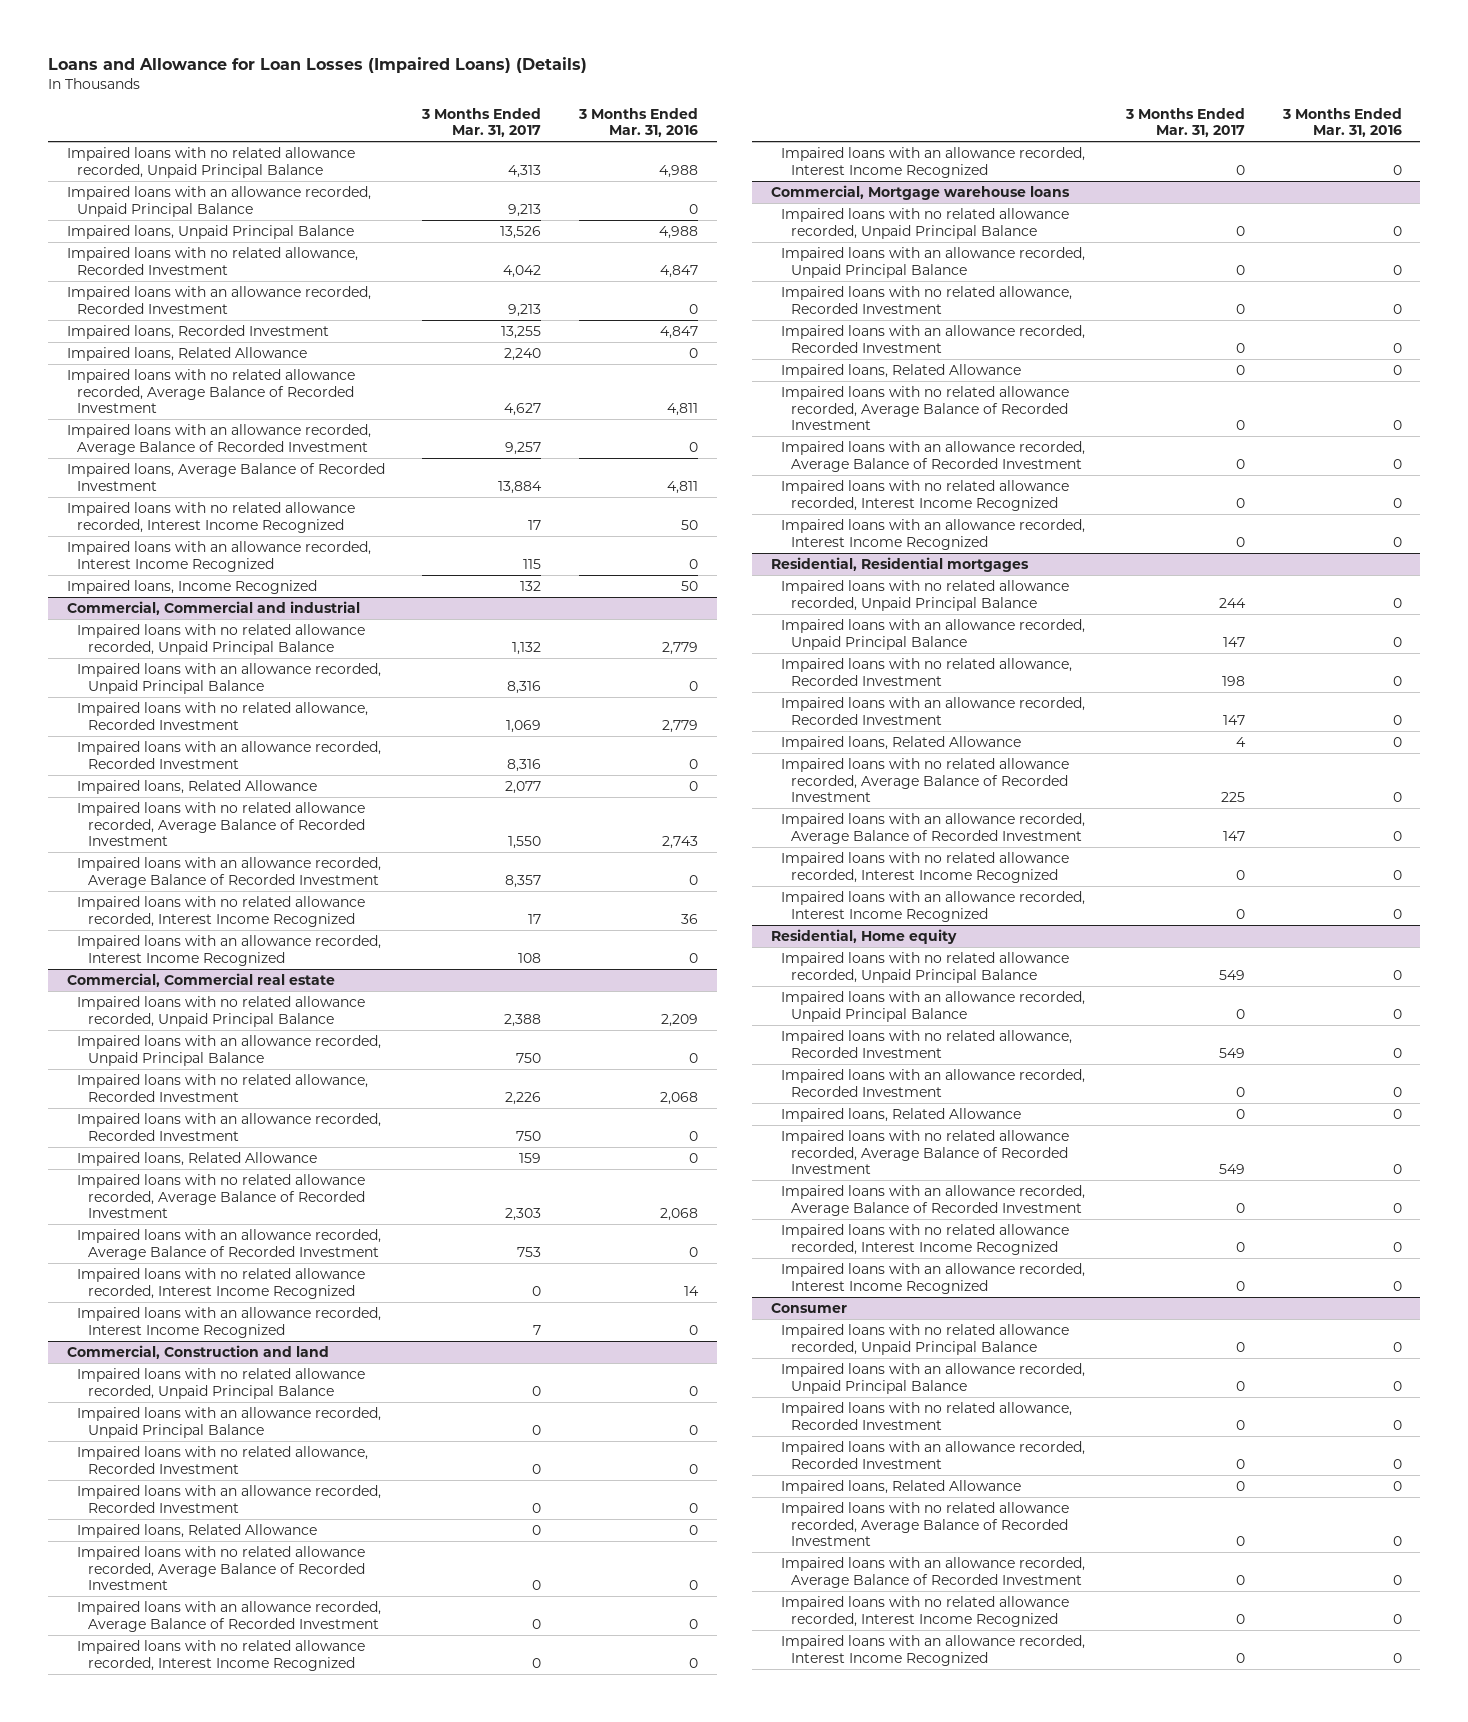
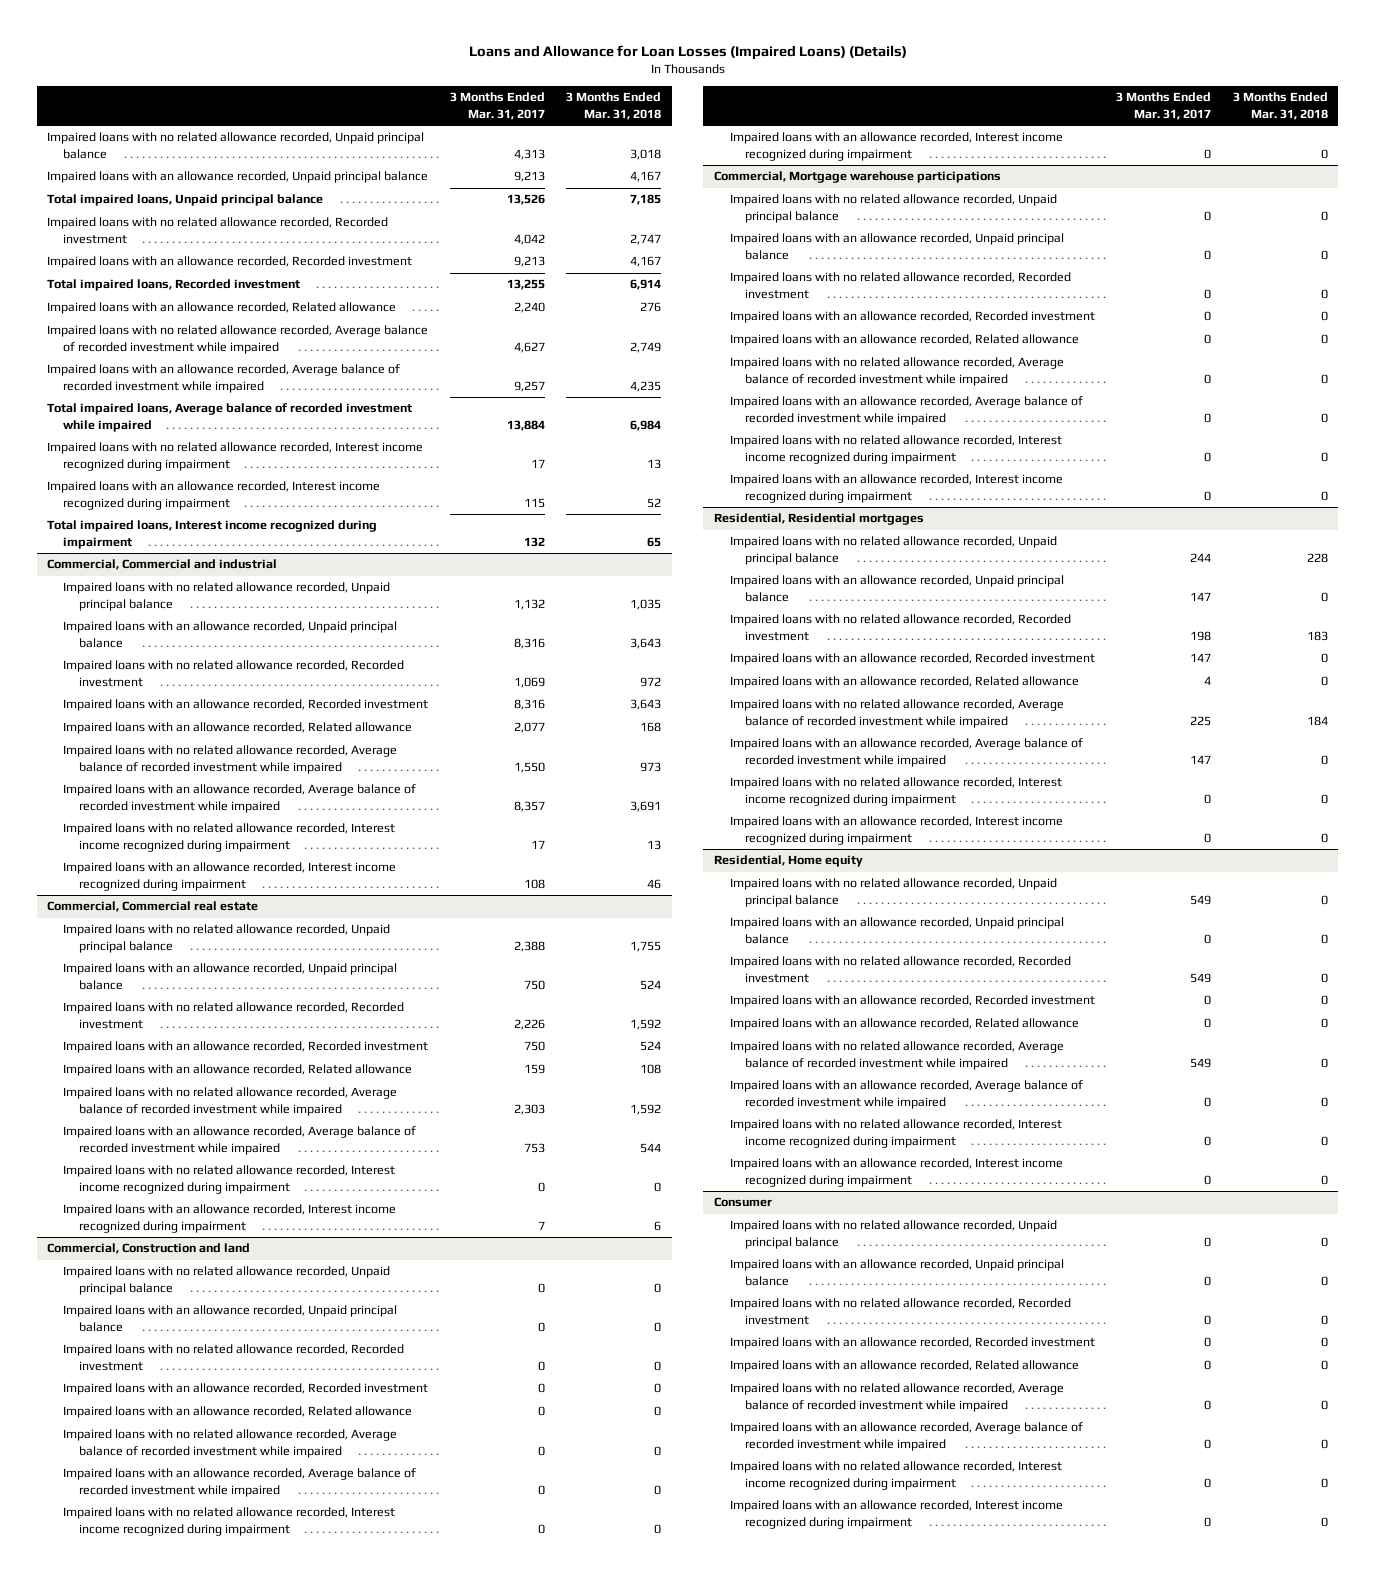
- | 3 Months Ended Mar. 31, 2017 | 3 Months Ended Mar. 31, 2016
+ | 3 Months Ended Mar. 31, 2017 | 3 Months Ended Mar. 31, 2018
- Impaired loans with no related allowance recorded, Unpaid Principal Balance | 4,313 | 4,988
- Impaired loans with an allowance recorded, Unpaid Principal Balance | 9,213 | 0
- Impaired loans, Unpaid Principal Balance | 13,526 | 4,988
- Impaired loans with no related allowance, Recorded Investment | 4,042 | 4,847
- Impaired loans with an allowance recorded, Recorded Investment | 9,213 | 0
- Impaired loans, Recorded Investment | 13,255 | 4,847
- Impaired loans, Related Allowance | 2,240 | 0
- Impaired loans with no related allowance recorded, Average Balance of Recorded Investment | 4,627 | 4,811
- Impaired loans with an allowance recorded, Average Balance of Recorded Investment | 9,257 | 0
- Impaired loans, Average Balance of Recorded Investment | 13,884 | 4,811
- Impaired loans with no related allowance recorded, Interest Income Recognized | 17 | 50
- Impaired loans with an allowance recorded, Interest Income Recognized | 115 | 0
- Impaired loans, Income Recognized | 132 | 50
+ Impaired loans with no related allowance recorded, Unpaid principal balance | 4,313 | 3,018
+ Impaired loans with an allowance recorded, Unpaid principal balance | 9,213 | 4,167
+ Total impaired loans, Unpaid principal balance | 13,526 | 7,185
+ Impaired loans with no related allowance recorded, Recorded investment | 4,042 | 2,747
+ Impaired loans with an allowance recorded, Recorded investment | 9,213 | 4,167
+ Total impaired loans, Recorded investment | 13,255 | 6,914
+ Impaired loans with an allowance recorded, Related allowance | 2,240 | 276
+ Impaired loans with no related allowance recorded, Average balance of recorded investment while impaired | 4,627 | 2,749
+ Impaired loans with an allowance recorded, Average balance of recorded investment while impaired | 9,257 | 4,235
+ Total impaired loans, Average balance of recorded investment while impaired | 13,884 | 6,984
+ Impaired loans with no related allowance recorded, Interest income recognized during impairment | 17 | 13
+ Impaired loans with an allowance recorded, Interest income recognized during impairment | 115 | 52
+ Total impaired loans, Interest income recognized during impairment | 132 | 65
@ Commercial, Commercial and industrial
- Impaired loans with no related allowance recorded, Unpaid Principal Balance | 1,132 | 2,779
- Impaired loans with an allowance recorded, Unpaid Principal Balance | 8,316 | 0
- Impaired loans with no related allowance, Recorded Investment | 1,069 | 2,779
- Impaired loans with an allowance recorded, Recorded Investment | 8,316 | 0
- Impaired loans, Related Allowance | 2,077 | 0
- Impaired loans with no related allowance recorded, Average Balance of Recorded Investment | 1,550 | 2,743
- Impaired loans with an allowance recorded, Average Balance of Recorded Investment | 8,357 | 0
- Impaired loans with no related allowance recorded, Interest Income Recognized | 17 | 36
- Impaired loans with an allowance recorded, Interest Income Recognized | 108 | 0
+ Impaired loans with no related allowance recorded, Unpaid principal balance | 1,132 | 1,035
+ Impaired loans with an allowance recorded, Unpaid principal balance | 8,316 | 3,643
+ Impaired loans with no related allowance recorded, Recorded investment | 1,069 | 972
+ Impaired loans with an allowance recorded, Recorded investment | 8,316 | 3,643
+ Impaired loans with an allowance recorded, Related allowance | 2,077 | 168
+ Impaired loans with no related allowance recorded, Average balance of recorded investment while impaired | 1,550 | 973
+ Impaired loans with an allowance recorded, Average balance of recorded investment while impaired | 8,357 | 3,691
+ Impaired loans with no related allowance recorded, Interest income recognized during impairment | 17 | 13
+ Impaired loans with an allowance recorded, Interest income recognized during impairment | 108 | 46
@ Commercial, Commercial real estate
- Impaired loans with no related allowance recorded, Unpaid Principal Balance | 2,388 | 2,209
- Impaired loans with an allowance recorded, Unpaid Principal Balance | 750 | 0
- Impaired loans with no related allowance, Recorded Investment | 2,226 | 2,068
- Impaired loans with an allowance recorded, Recorded Investment | 750 | 0
- Impaired loans, Related Allowance | 159 | 0
- Impaired loans with no related allowance recorded, Average Balance of Recorded Investment | 2,303 | 2,068
- Impaired loans with an allowance recorded, Average Balance of Recorded Investment | 753 | 0
- Impaired loans with no related allowance recorded, Interest Income Recognized | 0 | 14
- Impaired loans with an allowance recorded, Interest Income Recognized | 7 | 0
+ Impaired loans with no related allowance recorded, Unpaid principal balance | 2,388 | 1,755
+ Impaired loans with an allowance recorded, Unpaid principal balance | 750 | 524
+ Impaired loans with no related allowance recorded, Recorded investment | 2,226 | 1,592
+ Impaired loans with an allowance recorded, Recorded investment | 750 | 524
+ Impaired loans with an allowance recorded, Related allowance | 159 | 108
+ Impaired loans with no related allowance recorded, Average balance of recorded investment while impaired | 2,303 | 1,592
+ Impaired loans with an allowance recorded, Average balance of recorded investment while impaired | 753 | 544
+ Impaired loans with no related allowance recorded, Interest income recognized during impairment | 0 | 0
+ Impaired loans with an allowance recorded, Interest income recognized during impairment | 7 | 6
@ Commercial, Construction and land
- Impaired loans with no related allowance recorded, Unpaid Principal Balance | 0 | 0
- Impaired loans with an allowance recorded, Unpaid Principal Balance | 0 | 0
- Impaired loans with no related allowance, Recorded Investment | 0 | 0
- Impaired loans with an allowance recorded, Recorded Investment | 0 | 0
- Impaired loans, Related Allowance | 0 | 0
- Impaired loans with no related allowance recorded, Average Balance of Recorded Investment | 0 | 0
- Impaired loans with an allowance recorded, Average Balance of Recorded Investment | 0 | 0
- Impaired loans with no related allowance recorded, Interest Income Recognized | 0 | 0
- Impaired loans with an allowance recorded, Interest Income Recognized | 0 | 0
- Commercial, Mortgage warehouse loans
- Impaired loans with no related allowance recorded, Unpaid Principal Balance | 0 | 0
- Impaired loans with an allowance recorded, Unpaid Principal Balance | 0 | 0
- Impaired loans with no related allowance, Recorded Investment | 0 | 0
- Impaired loans with an allowance recorded, Recorded Investment | 0 | 0
- Impaired loans, Related Allowance | 0 | 0
- Impaired loans with no related allowance recorded, Average Balance of Recorded Investment | 0 | 0
- Impaired loans with an allowance recorded, Average Balance of Recorded Investment | 0 | 0
- Impaired loans with no related allowance recorded, Interest Income Recognized | 0 | 0
- Impaired loans with an allowance recorded, Interest Income Recognized | 0 | 0
@ Commercial, Construction and land
+ Impaired loans with no related allowance recorded, Unpaid principal balance | 0 | 0
+ Impaired loans with an allowance recorded, Unpaid principal balance | 0 | 0
+ Impaired loans with no related allowance recorded, Recorded investment | 0 | 0
+ Impaired loans with an allowance recorded, Recorded investment | 0 | 0
+ Impaired loans with an allowance recorded, Related allowance | 0 | 0
+ Impaired loans with no related allowance recorded, Average balance of recorded investment while impaired | 0 | 0
+ Impaired loans with an allowance recorded, Average balance of recorded investment while impaired | 0 | 0
+ Impaired loans with no related allowance recorded, Interest income recognized during impairment | 0 | 0
+ Impaired loans with an allowance recorded, Interest income recognized during impairment | 0 | 0
+ Commercial, Mortgage warehouse participations
+ Impaired loans with no related allowance recorded, Unpaid principal balance | 0 | 0
+ Impaired loans with an allowance recorded, Unpaid principal balance | 0 | 0
+ Impaired loans with no related allowance recorded, Recorded investment | 0 | 0
+ Impaired loans with an allowance recorded, Recorded investment | 0 | 0
+ Impaired loans with an allowance recorded, Related allowance | 0 | 0
+ Impaired loans with no related allowance recorded, Average balance of recorded investment while impaired | 0 | 0
+ Impaired loans with an allowance recorded, Average balance of recorded investment while impaired | 0 | 0
+ Impaired loans with no related allowance recorded, Interest income recognized during impairment | 0 | 0
+ Impaired loans with an allowance recorded, Interest income recognized during impairment | 0 | 0
@ Residential, Residential mortgages
- Impaired loans with no related allowance recorded, Unpaid Principal Balance | 244 | 0
- Impaired loans with an allowance recorded, Unpaid Principal Balance | 147 | 0
- Impaired loans with no related allowance, Recorded Investment | 198 | 0
- Impaired loans with an allowance recorded, Recorded Investment | 147 | 0
- Impaired loans, Related Allowance | 4 | 0
- Impaired loans with no related allowance recorded, Average Balance of Recorded Investment | 225 | 0
- Impaired loans with an allowance recorded, Average Balance of Recorded Investment | 147 | 0
- Impaired loans with no related allowance recorded, Interest Income Recognized | 0 | 0
- Impaired loans with an allowance recorded, Interest Income Recognized | 0 | 0
+ Impaired loans with no related allowance recorded, Unpaid principal balance | 244 | 228
+ Impaired loans with an allowance recorded, Unpaid principal balance | 147 | 0
+ Impaired loans with no related allowance recorded, Recorded investment | 198 | 183
+ Impaired loans with an allowance recorded, Recorded investment | 147 | 0
+ Impaired loans with an allowance recorded, Related allowance | 4 | 0
+ Impaired loans with no related allowance recorded, Average balance of recorded investment while impaired | 225 | 184
+ Impaired loans with an allowance recorded, Average balance of recorded investment while impaired | 147 | 0
+ Impaired loans with no related allowance recorded, Interest income recognized during impairment | 0 | 0
+ Impaired loans with an allowance recorded, Interest income recognized during impairment | 0 | 0
@ Residential, Home equity
- Impaired loans with no related allowance recorded, Unpaid Principal Balance | 549 | 0
- Impaired loans with an allowance recorded, Unpaid Principal Balance | 0 | 0
- Impaired loans with no related allowance, Recorded Investment | 549 | 0
- Impaired loans with an allowance recorded, Recorded Investment | 0 | 0
- Impaired loans, Related Allowance | 0 | 0
- Impaired loans with no related allowance recorded, Average Balance of Recorded Investment | 549 | 0
- Impaired loans with an allowance recorded, Average Balance of Recorded Investment | 0 | 0
- Impaired loans with no related allowance recorded, Interest Income Recognized | 0 | 0
- Impaired loans with an allowance recorded, Interest Income Recognized | 0 | 0
+ Impaired loans with no related allowance recorded, Unpaid principal balance | 549 | 0
+ Impaired loans with an allowance recorded, Unpaid principal balance | 0 | 0
+ Impaired loans with no related allowance recorded, Recorded investment | 549 | 0
+ Impaired loans with an allowance recorded, Recorded investment | 0 | 0
+ Impaired loans with an allowance recorded, Related allowance | 0 | 0
+ Impaired loans with no related allowance recorded, Average balance of recorded investment while impaired | 549 | 0
+ Impaired loans with an allowance recorded, Average balance of recorded investment while impaired | 0 | 0
+ Impaired loans with no related allowance recorded, Interest income recognized during impairment | 0 | 0
+ Impaired loans with an allowance recorded, Interest income recognized during impairment | 0 | 0
@ Consumer
- Impaired loans with no related allowance recorded, Unpaid Principal Balance | 0 | 0
- Impaired loans with an allowance recorded, Unpaid Principal Balance | 0 | 0
- Impaired loans with no related allowance, Recorded Investment | 0 | 0
- Impaired loans with an allowance recorded, Recorded Investment | 0 | 0
- Impaired loans, Related Allowance | 0 | 0
- Impaired loans with no related allowance recorded, Average Balance of Recorded Investment | 0 | 0
- Impaired loans with an allowance recorded, Average Balance of Recorded Investment | 0 | 0
- Impaired loans with no related allowance recorded, Interest Income Recognized | 0 | 0
- Impaired loans with an allowance recorded, Interest Income Recognized | 0 | 0
+ Impaired loans with no related allowance recorded, Unpaid principal balance | 0 | 0
+ Impaired loans with an allowance recorded, Unpaid principal balance | 0 | 0
+ Impaired loans with no related allowance recorded, Recorded investment | 0 | 0
+ Impaired loans with an allowance recorded, Recorded investment | 0 | 0
+ Impaired loans with an allowance recorded, Related allowance | 0 | 0
+ Impaired loans with no related allowance recorded, Average balance of recorded investment while impaired | 0 | 0
+ Impaired loans with an allowance recorded, Average balance of recorded investment while impaired | 0 | 0
+ Impaired loans with no related allowance recorded, Interest income recognized during impairment | 0 | 0
+ Impaired loans with an allowance recorded, Interest income recognized during impairment | 0 | 0

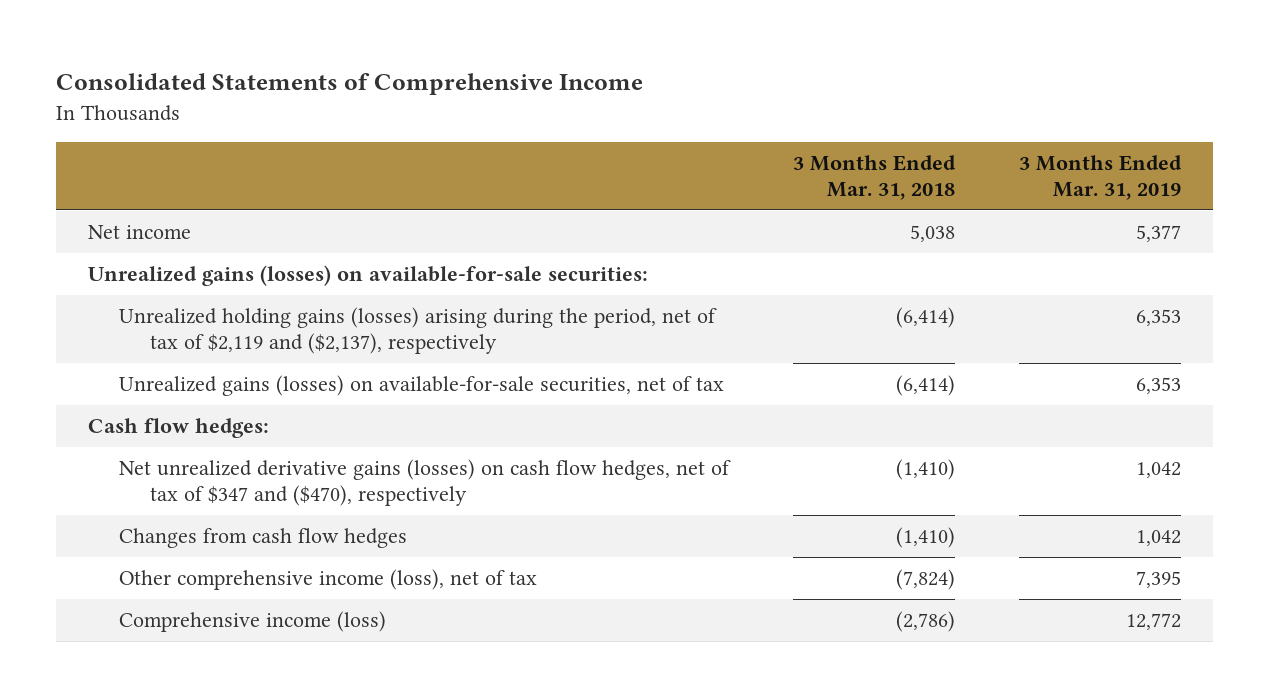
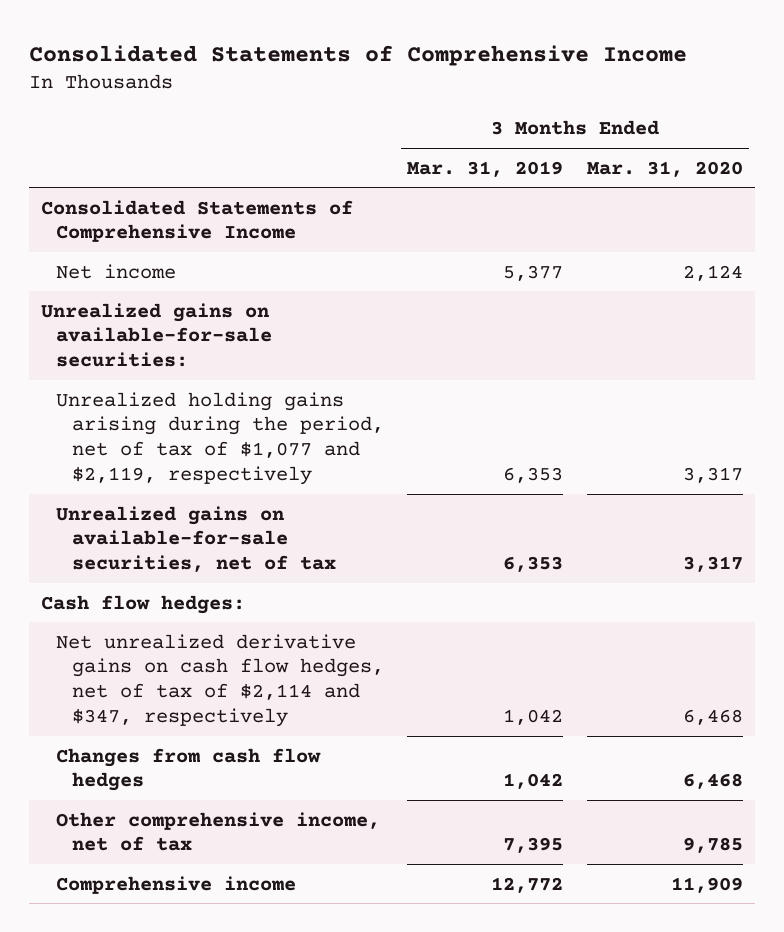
- | 3 Months Ended Mar. 31, 2018 | 3 Months Ended Mar. 31, 2019
+ | 3 Months Ended Mar. 31, 2019 | 3 Months Ended Mar. 31, 2020
+ Consolidated Statements of Comprehensive Income
- Unrealized gains (losses) on available-for-sale securities:
- Unrealized holding gains (losses) arising during the period, net of tax of $2,119 and ($2,137), respectively | (6,414) | 6,353
- Unrealized gains (losses) on available-for-sale securities, net of tax | (6,414) | 6,353
+ Unrealized gains on available-for-sale securities:
+ Unrealized holding gains arising during the period, net of tax of $1,077 and $2,119, respectively | 6,353 | 3,317
+ Unrealized gains on available-for-sale securities, net of tax | 6,353 | 3,317
- Net unrealized derivative gains (losses) on cash flow hedges, net of tax of $347 and ($470), respectively | (1,410) | 1,042
+ Net unrealized derivative gains on cash flow hedges, net of tax of $2,114 and $347, respectively | 1,042 | 6,468
- Other comprehensive income (loss), net of tax | (7,824) | 7,395
- Comprehensive income (loss) | (2,786) | 12,772
+ Other comprehensive income, net of tax | 7,395 | 9,785
+ Comprehensive income | 12,772 | 11,909

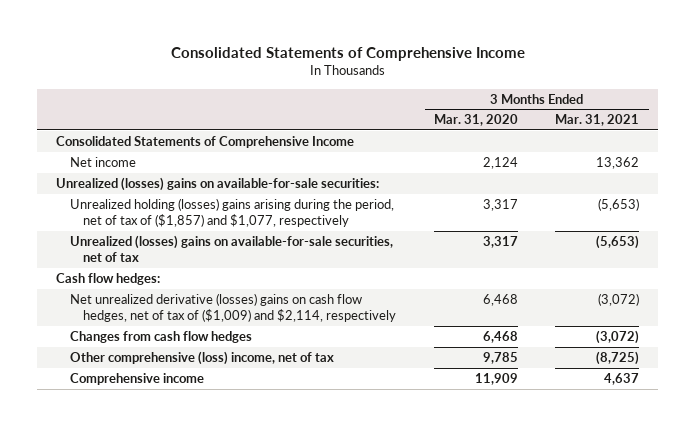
- | 3 Months Ended Mar. 31, 2019 | 3 Months Ended Mar. 31, 2020
+ | 3 Months Ended Mar. 31, 2020 | 3 Months Ended Mar. 31, 2021
- Unrealized gains on available-for-sale securities:
- Unrealized holding gains arising during the period, net of tax of $1,077 and $2,119, respectively | 6,353 | 3,317
- Unrealized gains on available-for-sale securities, net of tax | 6,353 | 3,317
+ Unrealized (losses) gains on available-for-sale securities:
+ Unrealized holding (losses) gains arising during the period, net of tax of ($1,857) and $1,077, respectively | 3,317 | (5,653)
+ Unrealized (losses) gains on available-for-sale securities, net of tax | 3,317 | (5,653)
- Net unrealized derivative gains on cash flow hedges, net of tax of $2,114 and $347, respectively | 1,042 | 6,468
+ Net unrealized derivative (losses) gains on cash flow hedges, net of tax of ($1,009) and $2,114, respectively | 6,468 | (3,072)
- Other comprehensive income, net of tax | 7,395 | 9,785
+ Other comprehensive (loss) income, net of tax | 9,785 | (8,725)

